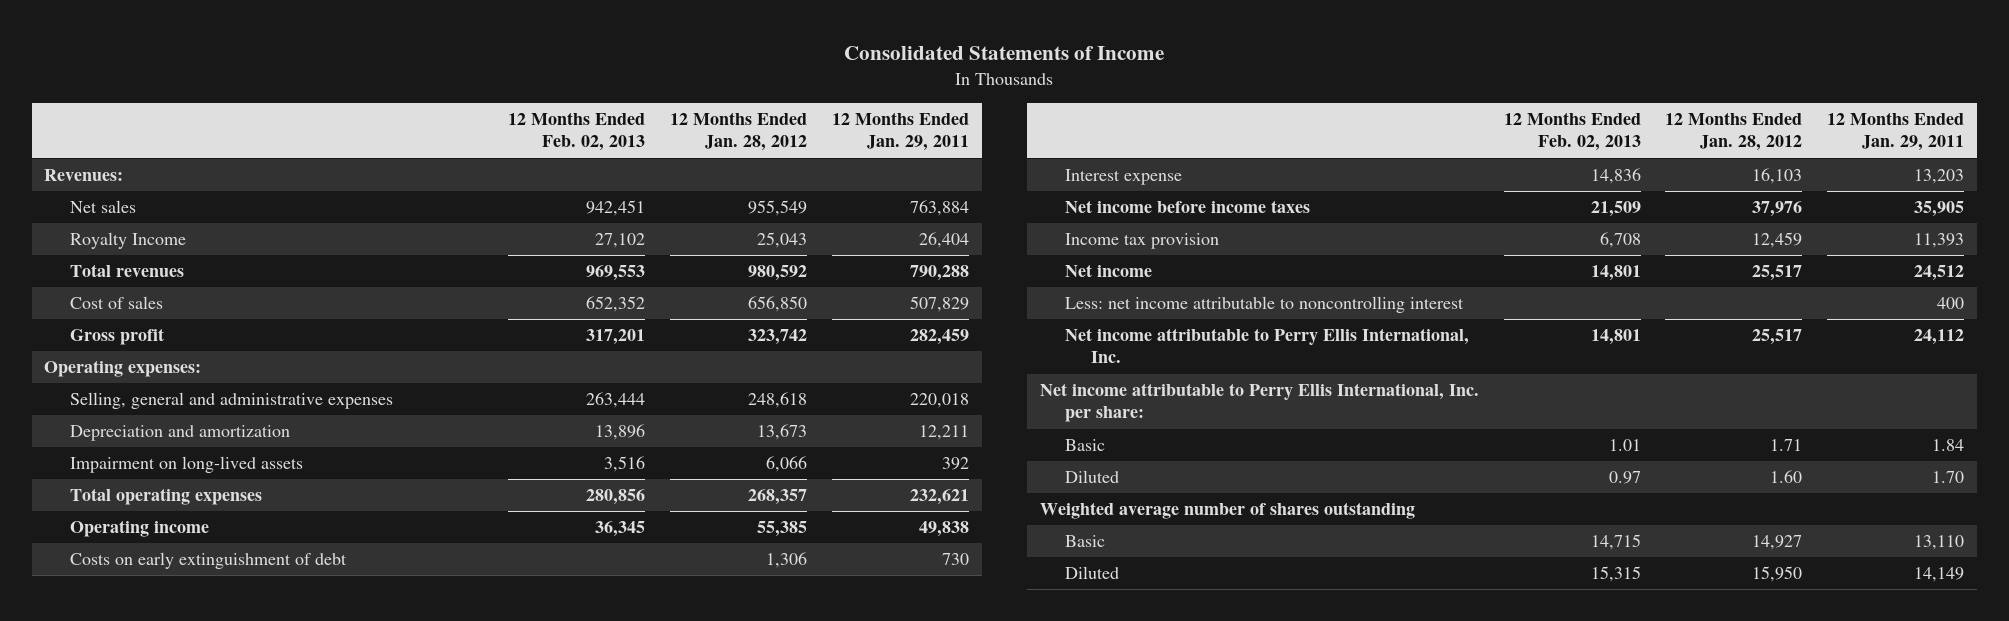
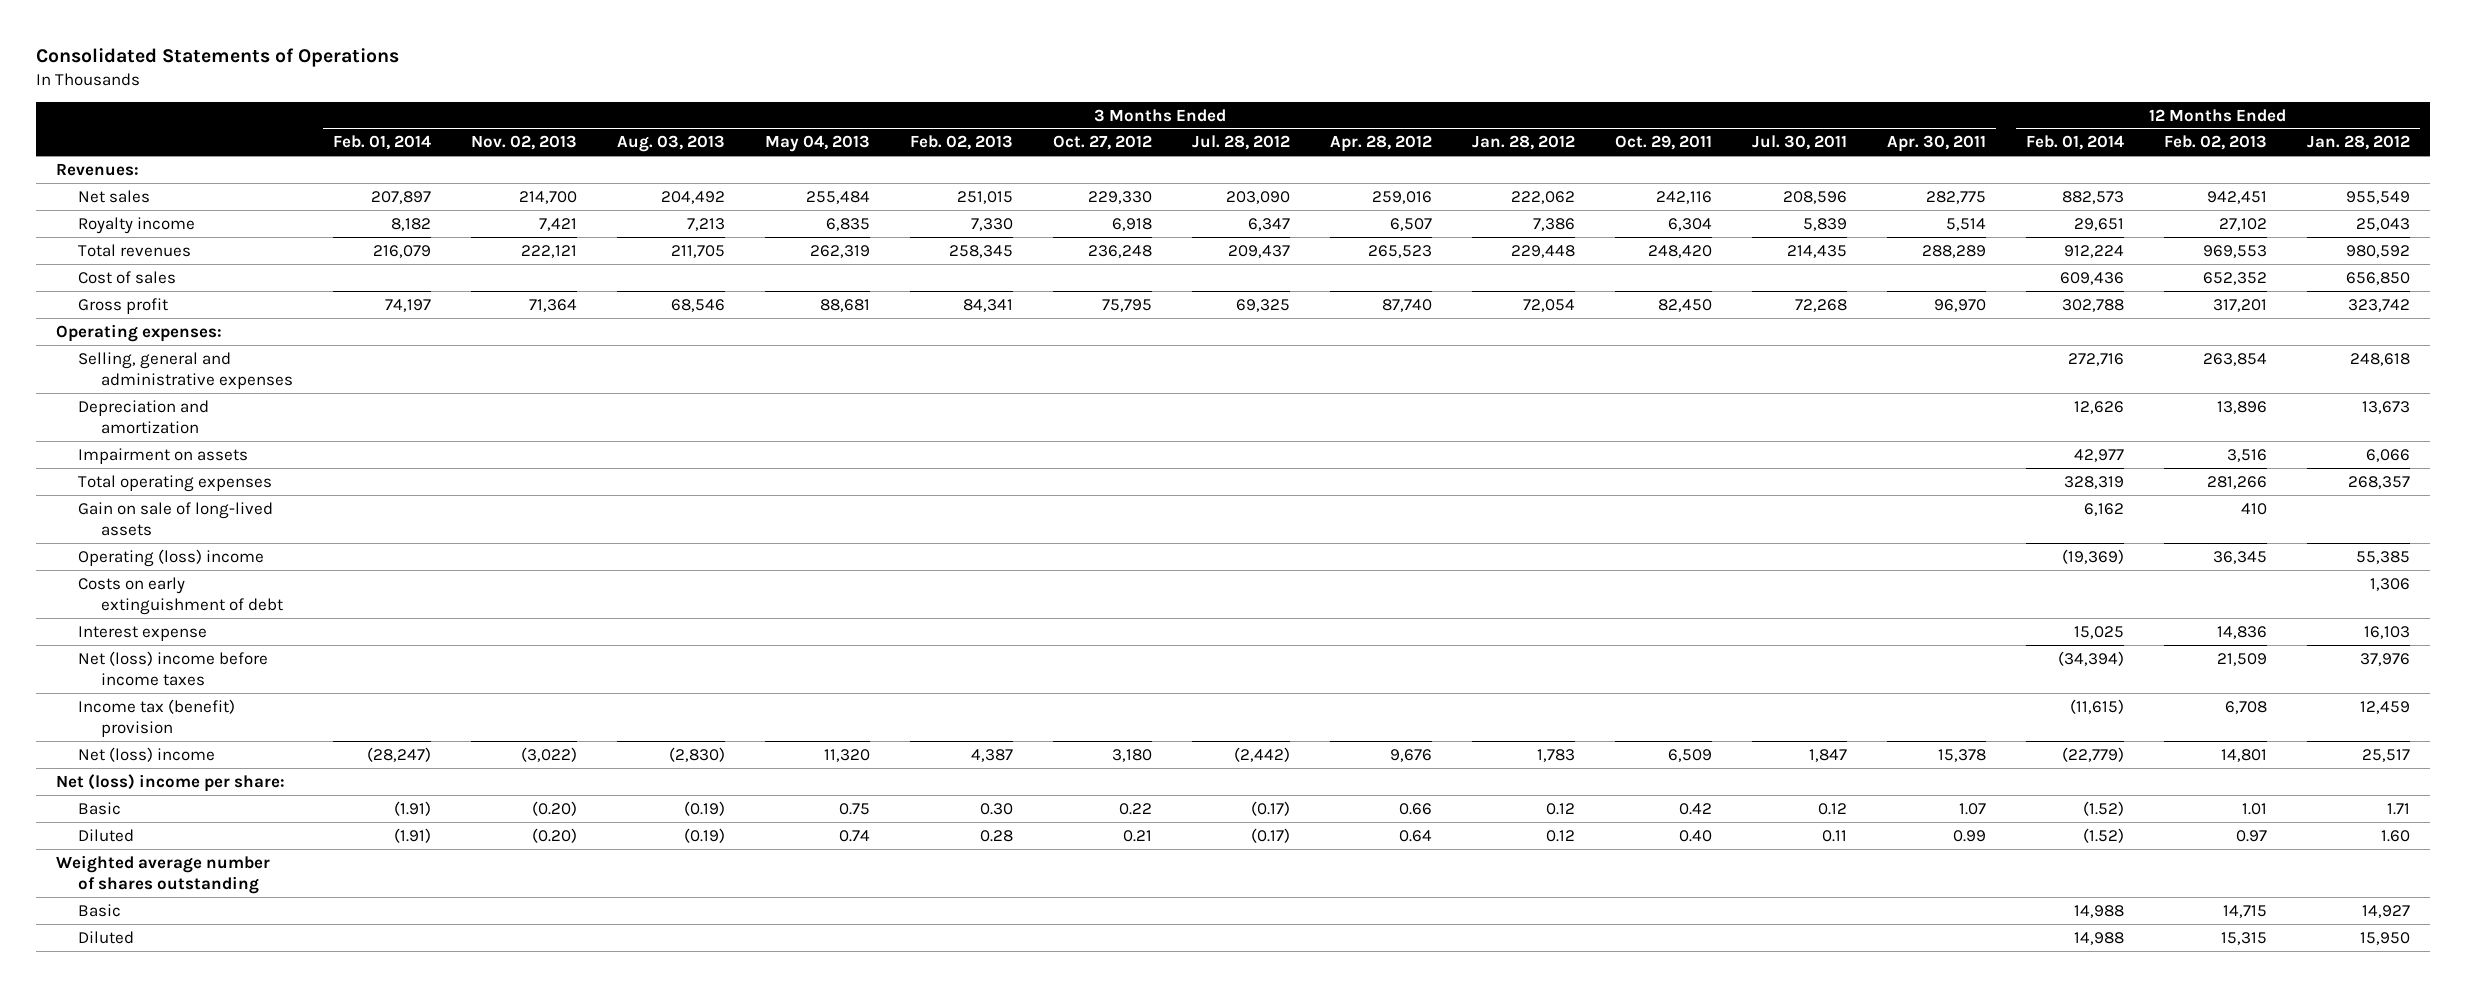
- Consolidated Statements of Income
+ Consolidated Statements of Operations
- | 12 Months Ended Feb. 02, 2013 | 12 Months Ended Jan. 28, 2012 | 12 Months Ended Jan. 29, 2011
+ | 3 Months Ended Feb. 01, 2014 | 3 Months Ended Nov. 02, 2013 | 3 Months Ended Aug. 03, 2013 | 3 Months Ended May 04, 2013 | 3 Months Ended Feb. 02, 2013 | 3 Months Ended Oct. 27, 2012 | 3 Months Ended Jul. 28, 2012 | 3 Months Ended Apr. 28, 2012 | 3 Months Ended Jan. 28, 2012 | 3 Months Ended Oct. 29, 2011 | 3 Months Ended Jul. 30, 2011 | 3 Months Ended Apr. 30, 2011 | 12 Months Ended Feb. 01, 2014 | 12 Months Ended Feb. 02, 2013 | 12 Months Ended Jan. 28, 2012
- Royalty Income | 27,102 | 25,043 | 26,404
+ Royalty income | 8,182 | 7,421 | 7,213 | 6,835 | 7,330 | 6,918 | 6,347 | 6,507 | 7,386 | 6,304 | 5,839 | 5,514 | 29,651 | 27,102 | 25,043
- Selling, general and administrative expenses | 263,444 | 248,618 | 220,018
+ Selling, general and administrative expenses | | | | | | | | | | | | | 272,716 | 263,854 | 248,618
- Impairment on long-lived assets | 3,516 | 6,066 | 392
- Total operating expenses | 280,856 | 268,357 | 232,621
- Operating income | 36,345 | 55,385 | 49,838
+ Impairment on assets | | | | | | | | | | | | | 42,977 | 3,516 | 6,066
+ Total operating expenses | | | | | | | | | | | | | 328,319 | 281,266 | 268,357
+ Gain on sale of long-lived assets | | | | | | | | | | | | | 6,162 | 410 |
+ Operating (loss) income | | | | | | | | | | | | | (19,369) | 36,345 | 55,385
- Net income before income taxes | 21,509 | 37,976 | 35,905
- Income tax provision | 6,708 | 12,459 | 11,393
- Net income | 14,801 | 25,517 | 24,512
- Less: net income attributable to noncontrolling interest | | | 400
- Net income attributable to Perry Ellis International, Inc. | 14,801 | 25,517 | 24,112
- Net income attributable to Perry Ellis International, Inc. per share:
+ Net (loss) income before income taxes | | | | | | | | | | | | | (34,394) | 21,509 | 37,976
+ Income tax (benefit) provision | | | | | | | | | | | | | (11,615) | 6,708 | 12,459
+ Net (loss) income | (28,247) | (3,022) | (2,830) | 11,320 | 4,387 | 3,180 | (2,442) | 9,676 | 1,783 | 6,509 | 1,847 | 15,378 | (22,779) | 14,801 | 25,517
+ Net (loss) income per share:

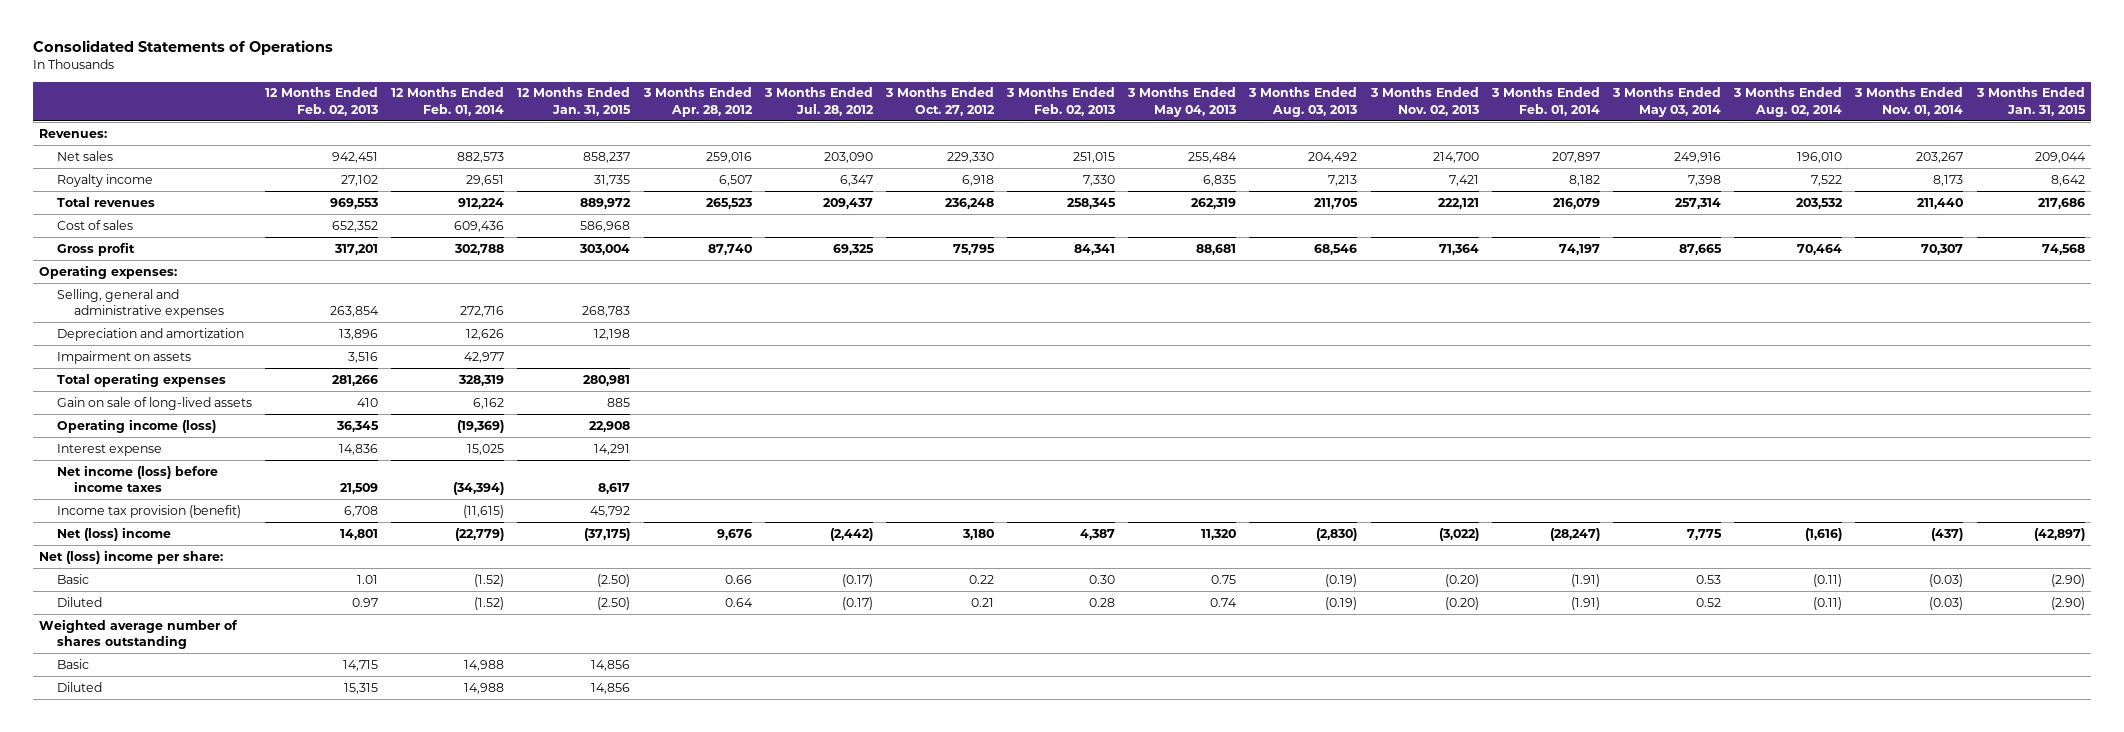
- | 3 Months Ended Feb. 01, 2014 | 3 Months Ended Nov. 02, 2013 | 3 Months Ended Aug. 03, 2013 | 3 Months Ended May 04, 2013 | 3 Months Ended Feb. 02, 2013 | 3 Months Ended Oct. 27, 2012 | 3 Months Ended Jul. 28, 2012 | 3 Months Ended Apr. 28, 2012 | 3 Months Ended Jan. 28, 2012 | 3 Months Ended Oct. 29, 2011 | 3 Months Ended Jul. 30, 2011 | 3 Months Ended Apr. 30, 2011 | 12 Months Ended Feb. 01, 2014 | 12 Months Ended Feb. 02, 2013 | 12 Months Ended Jan. 28, 2012
+ | 12 Months Ended Feb. 02, 2013 | 12 Months Ended Feb. 01, 2014 | 12 Months Ended Jan. 31, 2015 | 3 Months Ended Apr. 28, 2012 | 3 Months Ended Jul. 28, 2012 | 3 Months Ended Oct. 27, 2012 | 3 Months Ended Feb. 02, 2013 | 3 Months Ended May 04, 2013 | 3 Months Ended Aug. 03, 2013 | 3 Months Ended Nov. 02, 2013 | 3 Months Ended Feb. 01, 2014 | 3 Months Ended May 03, 2014 | 3 Months Ended Aug. 02, 2014 | 3 Months Ended Nov. 01, 2014 | 3 Months Ended Jan. 31, 2015
- Operating (loss) income | | | | | | | | | | | | | (19,369) | 36,345 | 55,385
- Costs on early extinguishment of debt | | | | | | | | | | | | | | | 1,306
+ Operating income (loss) | 36,345 | (19,369) | 22,908 | | | | | | | | | | | |
- Net (loss) income before income taxes | | | | | | | | | | | | | (34,394) | 21,509 | 37,976
- Income tax (benefit) provision | | | | | | | | | | | | | (11,615) | 6,708 | 12,459
+ Net income (loss) before income taxes | 21,509 | (34,394) | 8,617 | | | | | | | | | | | |
+ Income tax provision (benefit) | 6,708 | (11,615) | 45,792 | | | | | | | | | | | |

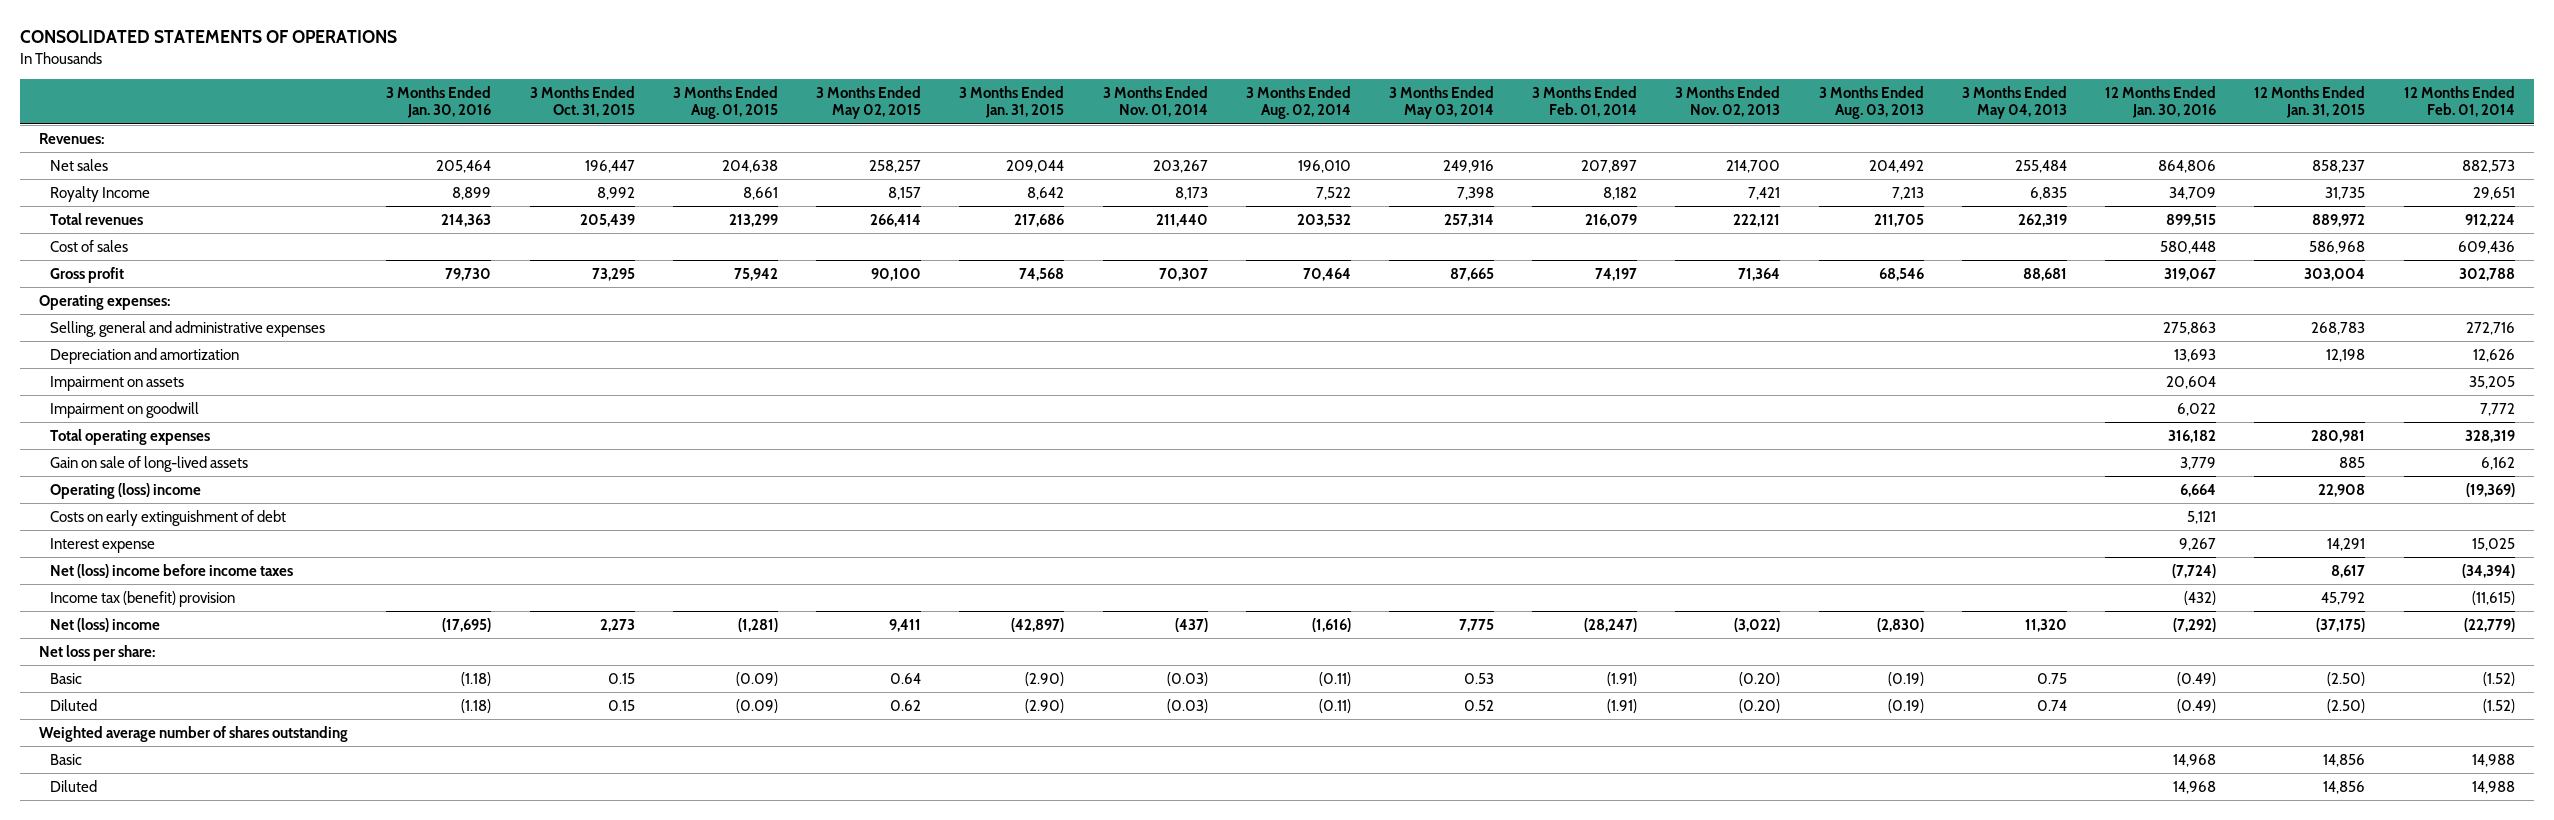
- Consolidated Statements of Operations
+ CONSOLIDATED STATEMENTS OF OPERATIONS
- | 12 Months Ended Feb. 02, 2013 | 12 Months Ended Feb. 01, 2014 | 12 Months Ended Jan. 31, 2015 | 3 Months Ended Apr. 28, 2012 | 3 Months Ended Jul. 28, 2012 | 3 Months Ended Oct. 27, 2012 | 3 Months Ended Feb. 02, 2013 | 3 Months Ended May 04, 2013 | 3 Months Ended Aug. 03, 2013 | 3 Months Ended Nov. 02, 2013 | 3 Months Ended Feb. 01, 2014 | 3 Months Ended May 03, 2014 | 3 Months Ended Aug. 02, 2014 | 3 Months Ended Nov. 01, 2014 | 3 Months Ended Jan. 31, 2015
+ | 3 Months Ended Jan. 30, 2016 | 3 Months Ended Oct. 31, 2015 | 3 Months Ended Aug. 01, 2015 | 3 Months Ended May 02, 2015 | 3 Months Ended Jan. 31, 2015 | 3 Months Ended Nov. 01, 2014 | 3 Months Ended Aug. 02, 2014 | 3 Months Ended May 03, 2014 | 3 Months Ended Feb. 01, 2014 | 3 Months Ended Nov. 02, 2013 | 3 Months Ended Aug. 03, 2013 | 3 Months Ended May 04, 2013 | 12 Months Ended Jan. 30, 2016 | 12 Months Ended Jan. 31, 2015 | 12 Months Ended Feb. 01, 2014
- Royalty income | 27,102 | 29,651 | 31,735 | 6,507 | 6,347 | 6,918 | 7,330 | 6,835 | 7,213 | 7,421 | 8,182 | 7,398 | 7,522 | 8,173 | 8,642
+ Royalty Income | 8,899 | 8,992 | 8,661 | 8,157 | 8,642 | 8,173 | 7,522 | 7,398 | 8,182 | 7,421 | 7,213 | 6,835 | 34,709 | 31,735 | 29,651
- Impairment on assets | 3,516 | 42,977 | | | | | | | | | | | | |
+ Impairment on assets | | | | | | | | | | | | | 20,604 | | 35,205
+ Impairment on goodwill | | | | | | | | | | | | | 6,022 | | 7,772
- Operating income (loss) | 36,345 | (19,369) | 22,908 | | | | | | | | | | | |
+ Operating (loss) income | | | | | | | | | | | | | 6,664 | 22,908 | (19,369)
+ Costs on early extinguishment of debt | | | | | | | | | | | | | 5,121 | |
- Net income (loss) before income taxes | 21,509 | (34,394) | 8,617 | | | | | | | | | | | |
- Income tax provision (benefit) | 6,708 | (11,615) | 45,792 | | | | | | | | | | | |
+ Net (loss) income before income taxes | | | | | | | | | | | | | (7,724) | 8,617 | (34,394)
+ Income tax (benefit) provision | | | | | | | | | | | | | (432) | 45,792 | (11,615)
- Net (loss) income per share:
+ Net loss per share:

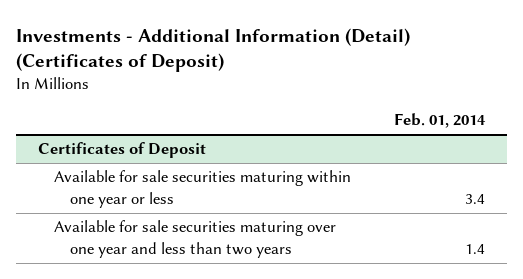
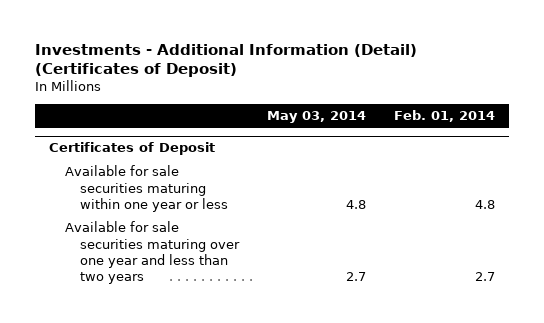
- | Feb. 01, 2014
+ | May 03, 2014 | Feb. 01, 2014
@ Certificates of Deposit
- Available for sale securities maturing within one year or less | 3.4
- Available for sale securities maturing over one year and less than two years | 1.4
+ Available for sale securities maturing within one year or less | 4.8 | 4.8
+ Available for sale securities maturing over one year and less than two years | 2.7 | 2.7

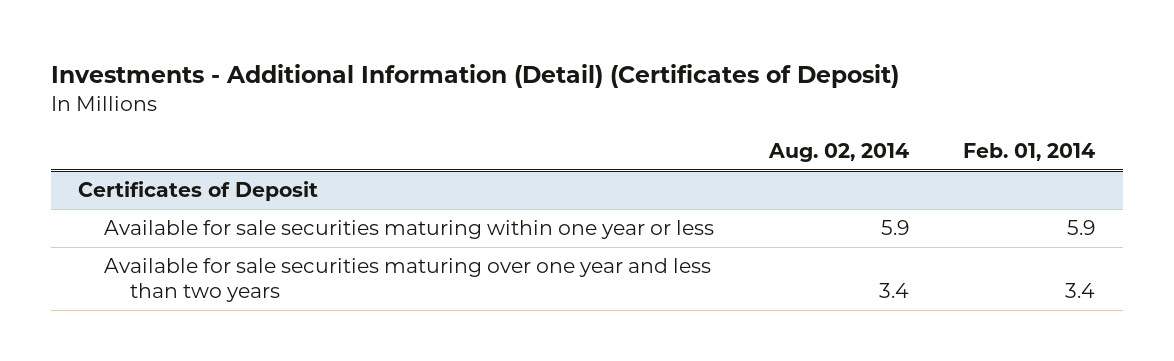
- | May 03, 2014 | Feb. 01, 2014
+ | Aug. 02, 2014 | Feb. 01, 2014
@ Certificates of Deposit
- Available for sale securities maturing within one year or less | 4.8 | 4.8
- Available for sale securities maturing over one year and less than two years | 2.7 | 2.7
+ Available for sale securities maturing within one year or less | 5.9 | 5.9
+ Available for sale securities maturing over one year and less than two years | 3.4 | 3.4

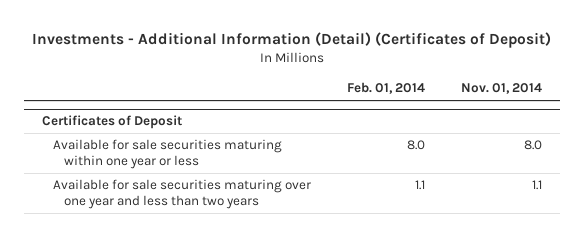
- | Aug. 02, 2014 | Feb. 01, 2014
+ | Feb. 01, 2014 | Nov. 01, 2014
@ Certificates of Deposit
- Available for sale securities maturing within one year or less | 5.9 | 5.9
- Available for sale securities maturing over one year and less than two years | 3.4 | 3.4
+ Available for sale securities maturing within one year or less | 8.0 | 8.0
+ Available for sale securities maturing over one year and less than two years | 1.1 | 1.1

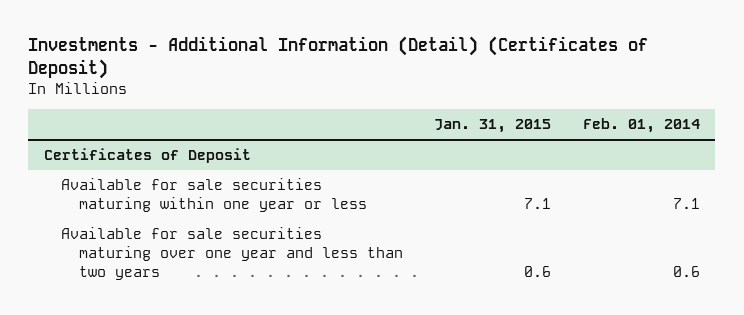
- | Feb. 01, 2014 | Nov. 01, 2014
+ | Jan. 31, 2015 | Feb. 01, 2014
@ Certificates of Deposit
- Available for sale securities maturing within one year or less | 8.0 | 8.0
- Available for sale securities maturing over one year and less than two years | 1.1 | 1.1
+ Available for sale securities maturing within one year or less | 7.1 | 7.1
+ Available for sale securities maturing over one year and less than two years | 0.6 | 0.6

